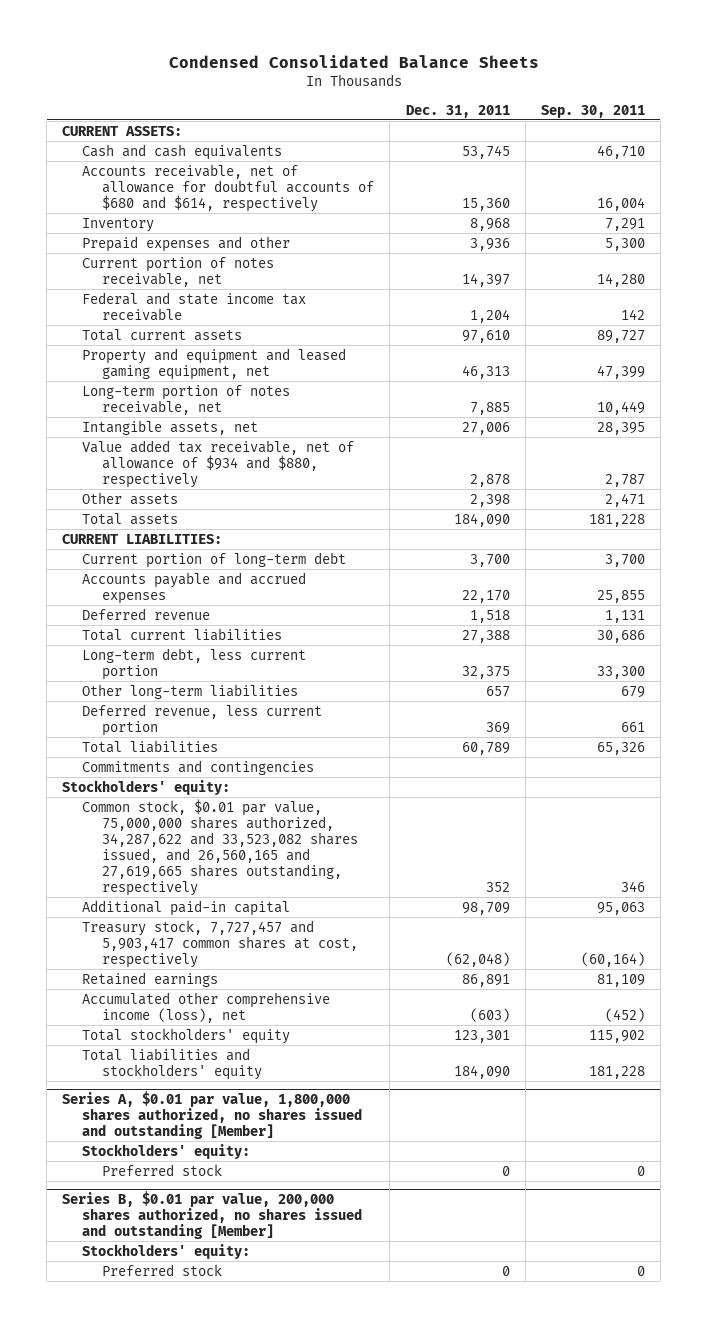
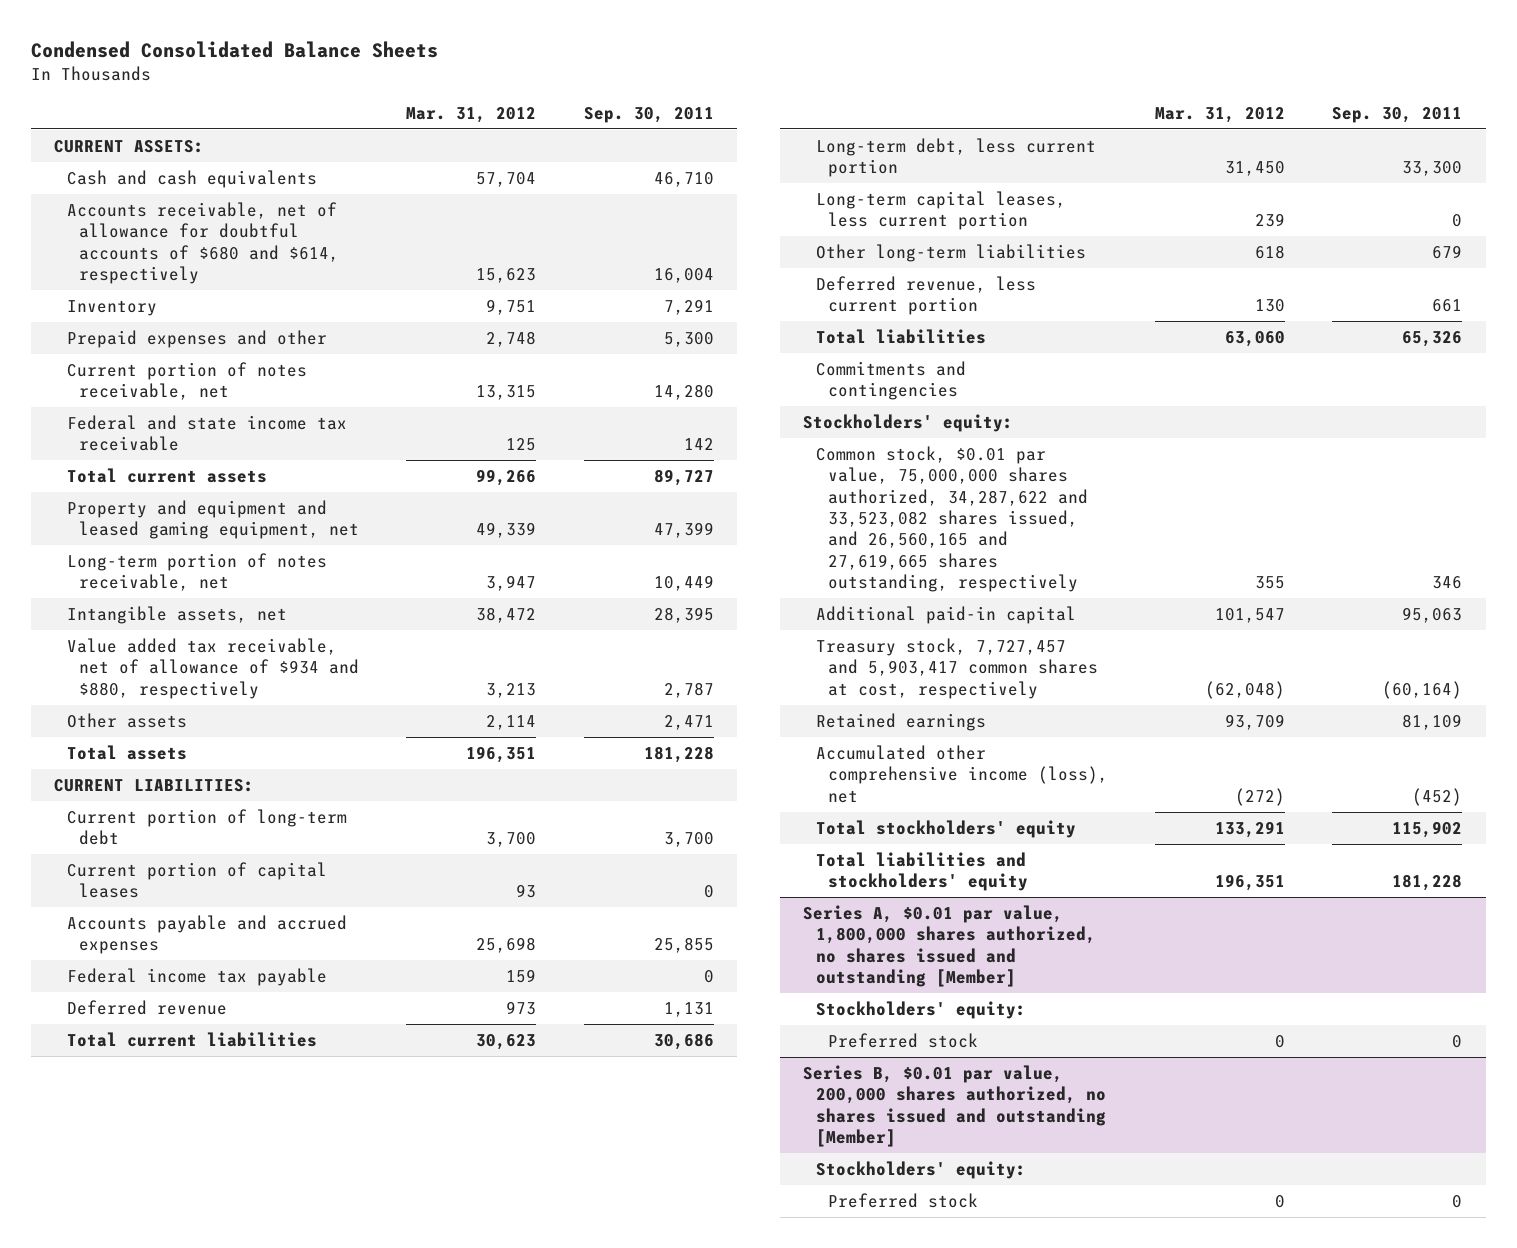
- | Dec. 31, 2011 | Sep. 30, 2011
+ | Mar. 31, 2012 | Sep. 30, 2011
+ Current portion of capital leases | 93 | 0
+ Federal income tax payable | 159 | 0
+ Long-term capital leases, less current portion | 239 | 0

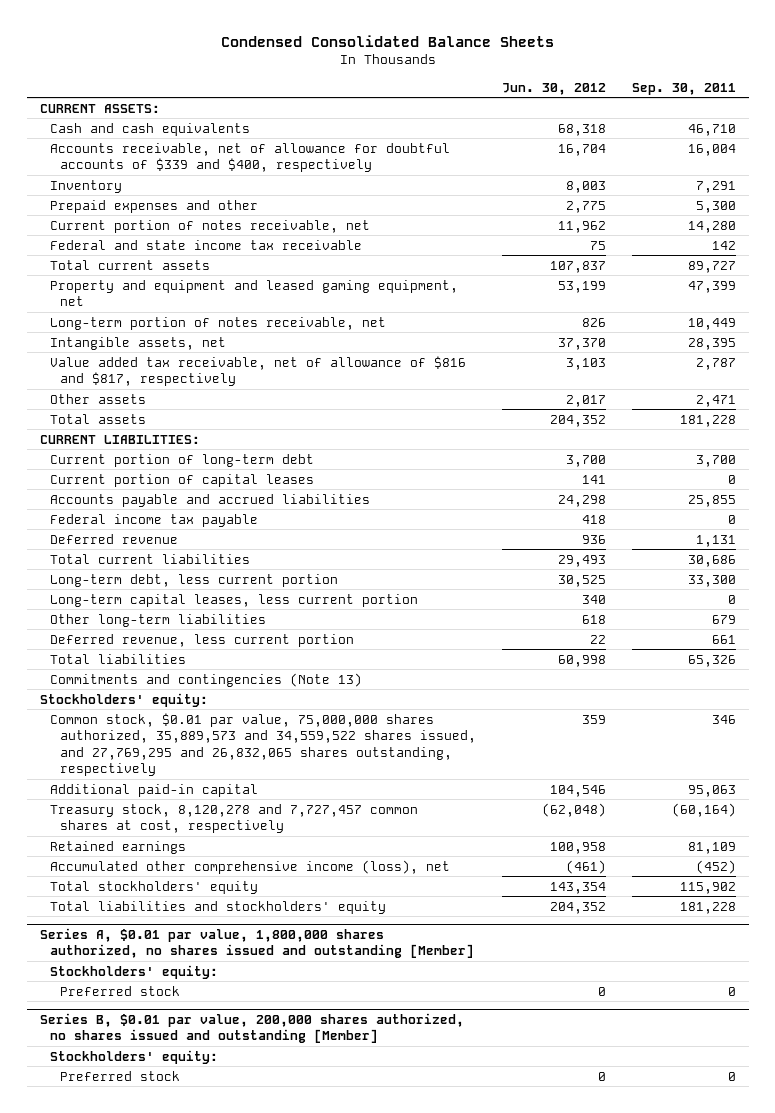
- | Mar. 31, 2012 | Sep. 30, 2011
+ | Jun. 30, 2012 | Sep. 30, 2011
- Accounts receivable, net of allowance for doubtful accounts of $680 and $614, respectively | 15,623 | 16,004
+ Accounts receivable, net of allowance for doubtful accounts of $339 and $400, respectively | 16,704 | 16,004
- Value added tax receivable, net of allowance of $934 and $880, respectively | 3,213 | 2,787
+ Value added tax receivable, net of allowance of $816 and $817, respectively | 3,103 | 2,787
- Accounts payable and accrued expenses | 25,698 | 25,855
+ Accounts payable and accrued liabilities | 24,298 | 25,855
- Commitments and contingencies
+ Commitments and contingencies (Note 13)
- Common stock, $0.01 par value, 75,000,000 shares authorized, 34,287,622 and 33,523,082 shares issued, and 26,560,165 and 27,619,665 shares outstanding, respectively | 355 | 346
+ Common stock, $0.01 par value, 75,000,000 shares authorized, 35,889,573 and 34,559,522 shares issued, and 27,769,295 and 26,832,065 shares outstanding, respectively | 359 | 346
- Treasury stock, 7,727,457 and 5,903,417 common shares at cost, respectively | (62,048) | (60,164)
+ Treasury stock, 8,120,278 and 7,727,457 common shares at cost, respectively | (62,048) | (60,164)

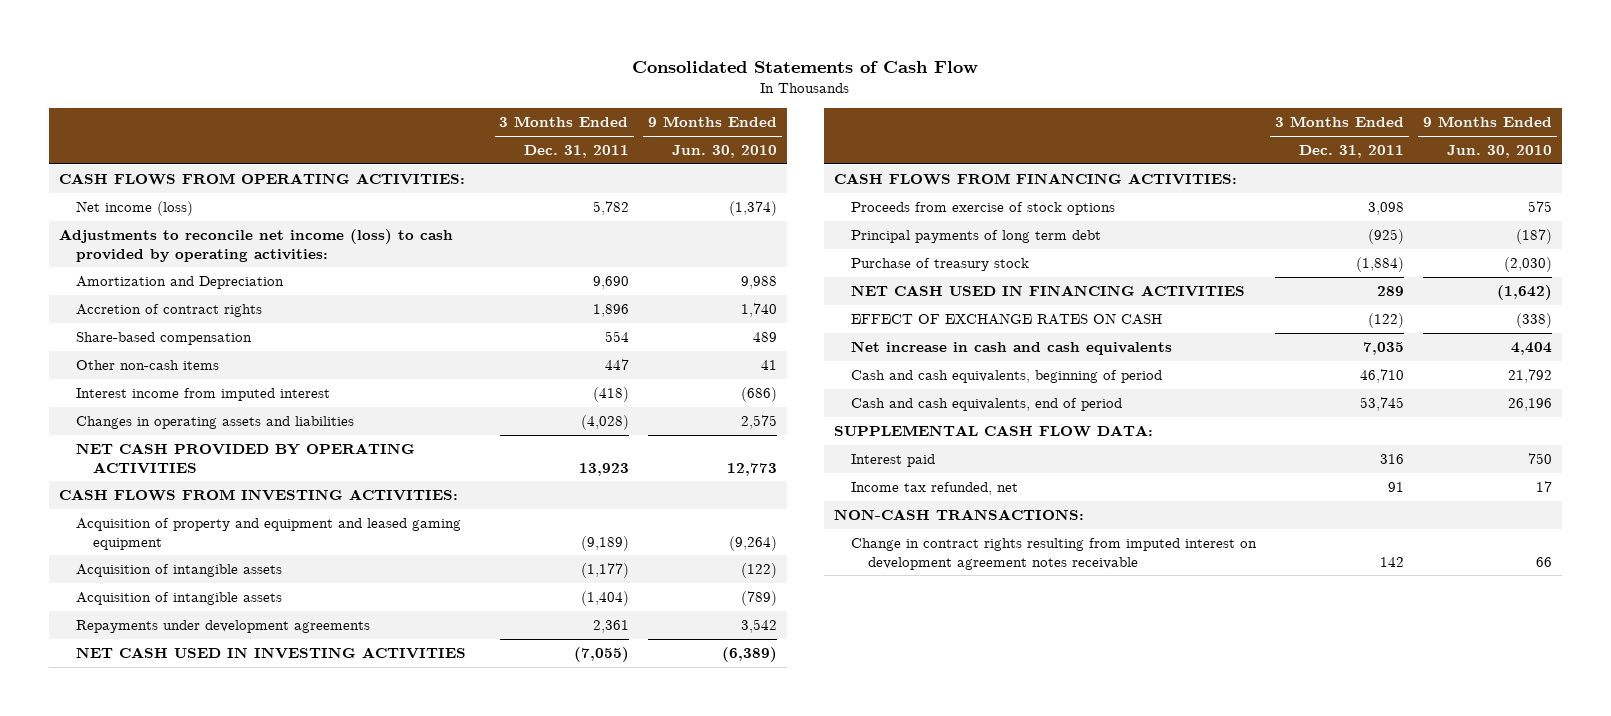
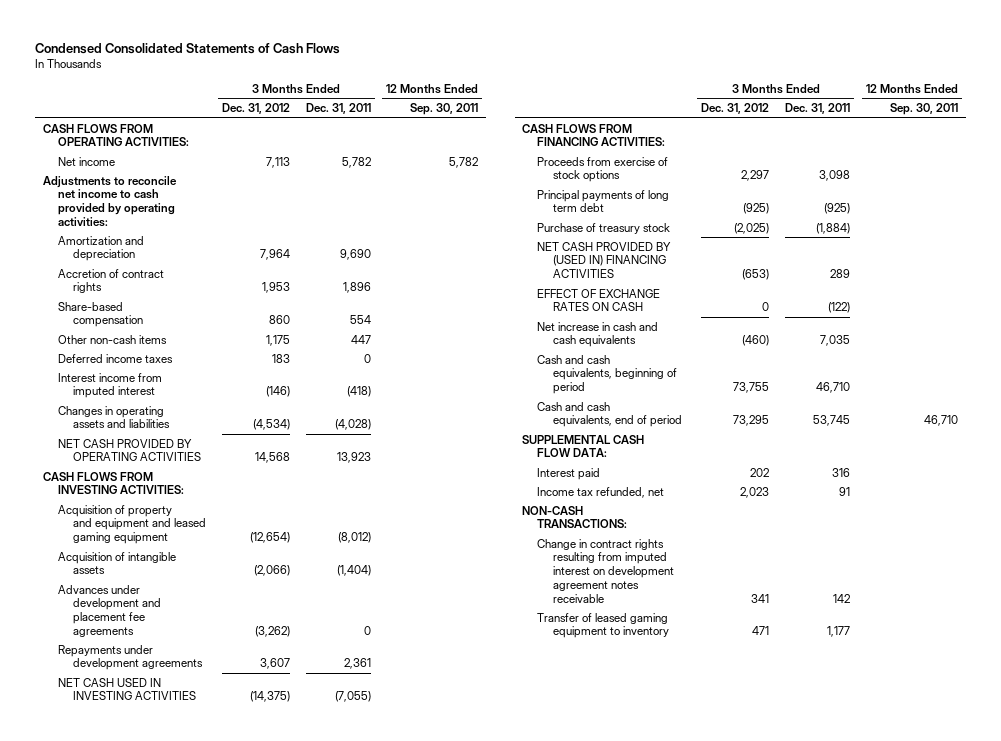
- Consolidated Statements of Cash Flow
+ Condensed Consolidated Statements of Cash Flows
- | 3 Months Ended Dec. 31, 2011 | 9 Months Ended Jun. 30, 2010
+ | 3 Months Ended Dec. 31, 2012 | 3 Months Ended Dec. 31, 2011 | 12 Months Ended Sep. 30, 2011
- Net income (loss) | 5,782 | (1,374)
- Adjustments to reconcile net income (loss) to cash provided by operating activities:
- Amortization and Depreciation | 9,690 | 9,988
+ Net income | 7,113 | 5,782 | 5,782
+ Adjustments to reconcile net income to cash provided by operating activities:
+ Amortization and depreciation | 7,964 | 9,690 |
+ Deferred income taxes | 183 | 0 |
- Acquisition of property and equipment and leased gaming equipment | (9,189) | (9,264)
- Acquisition of intangible assets | (1,177) | (122)
+ Acquisition of property and equipment and leased gaming equipment | (12,654) | (8,012) |
+ Advances under development and placement fee agreements | (3,262) | 0 |
- NET CASH USED IN FINANCING ACTIVITIES | 289 | (1,642)
+ NET CASH PROVIDED BY (USED IN) FINANCING ACTIVITIES | (653) | 289 |
+ Transfer of leased gaming equipment to inventory | 471 | 1,177 |

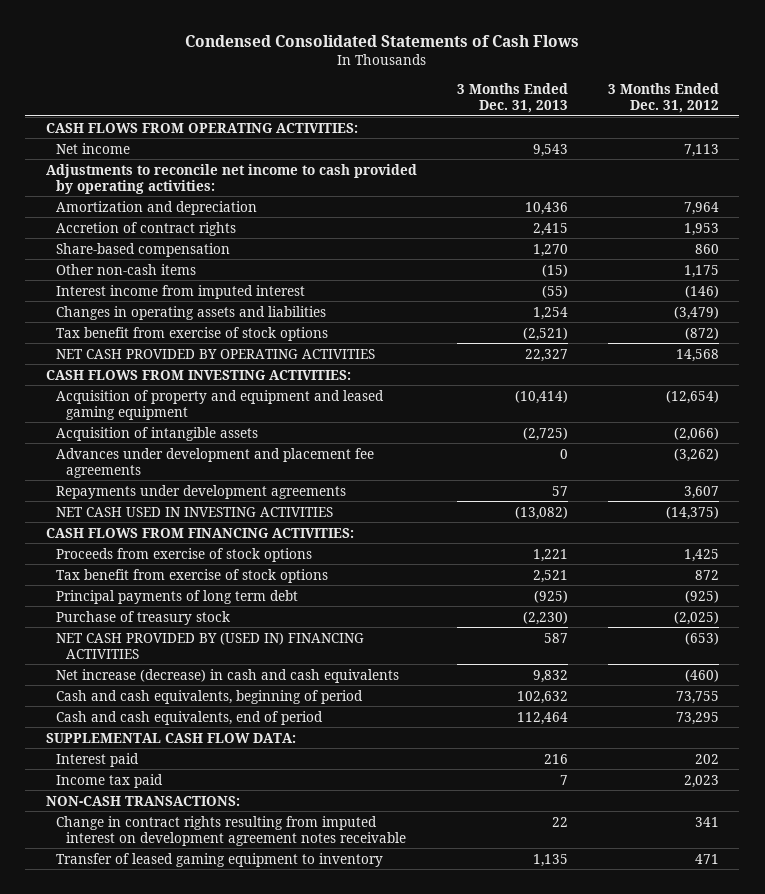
- | 3 Months Ended Dec. 31, 2012 | 3 Months Ended Dec. 31, 2011 | 12 Months Ended Sep. 30, 2011
+ | 3 Months Ended Dec. 31, 2013 | 3 Months Ended Dec. 31, 2012
- Deferred income taxes | 183 | 0 |
- Changes in operating assets and liabilities | (4,534) | (4,028) |
+ Changes in operating assets and liabilities | 1,254 | (3,479)
+ Tax benefit from exercise of stock options | (2,521) | (872)
- Proceeds from exercise of stock options | 2,297 | 3,098 |
+ Proceeds from exercise of stock options | 1,221 | 1,425
+ Tax benefit from exercise of stock options | 2,521 | 872
- EFFECT OF EXCHANGE RATES ON CASH | 0 | (122) |
- Net increase in cash and cash equivalents | (460) | 7,035 |
+ Net increase (decrease) in cash and cash equivalents | 9,832 | (460)
- Income tax refunded, net | 2,023 | 91 |
+ Income tax paid | 7 | 2,023

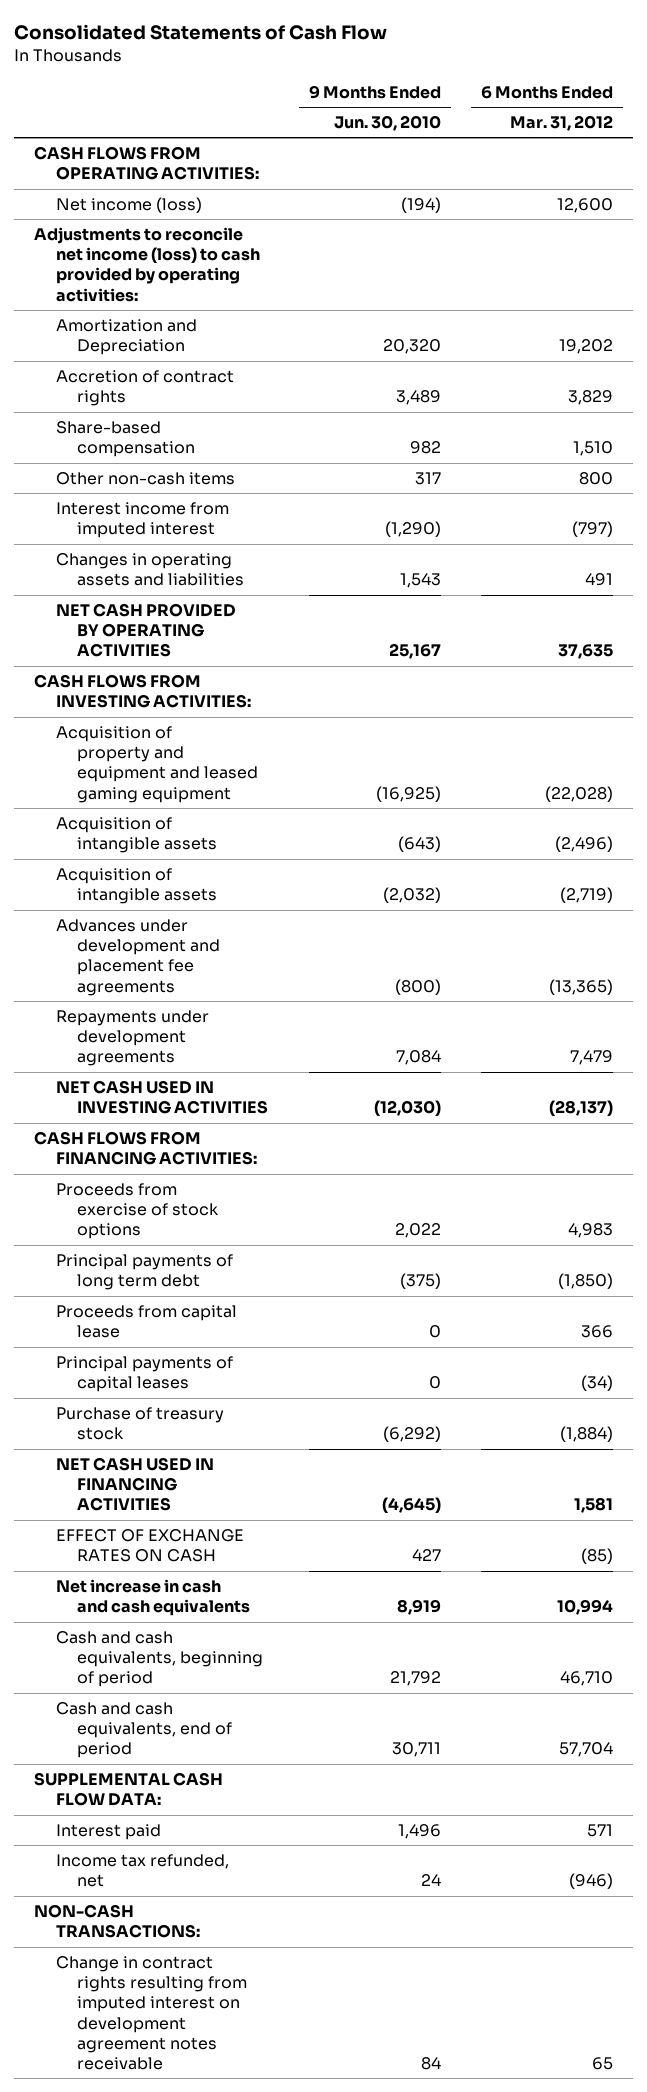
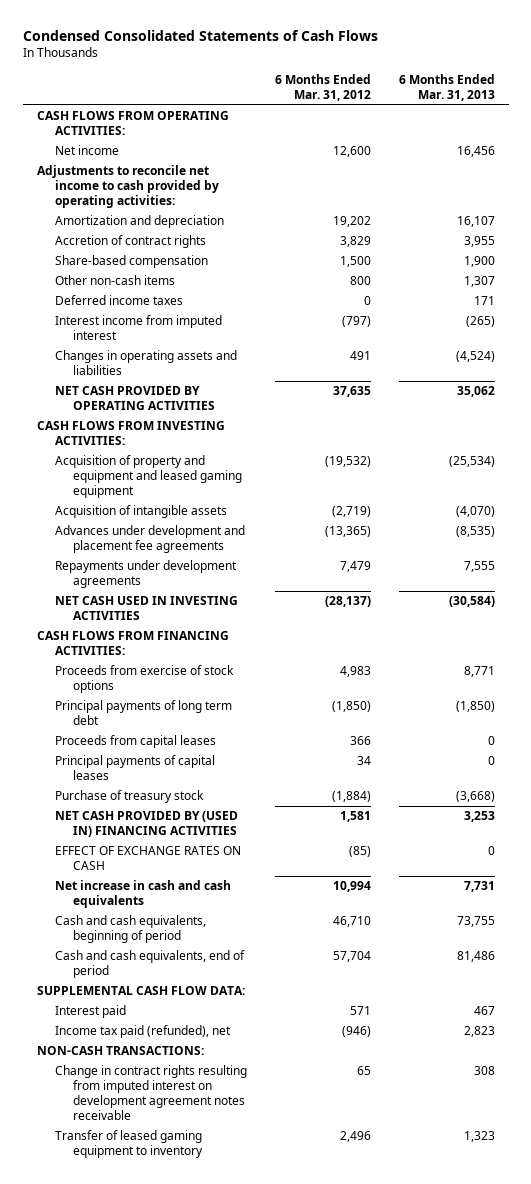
- Consolidated Statements of Cash Flow
+ Condensed Consolidated Statements of Cash Flows
- | 9 Months Ended Jun. 30, 2010 | 6 Months Ended Mar. 31, 2012
+ | 6 Months Ended Mar. 31, 2012 | 6 Months Ended Mar. 31, 2013
- Net income (loss) | (194) | 12,600
- Adjustments to reconcile net income (loss) to cash provided by operating activities:
- Amortization and Depreciation | 20,320 | 19,202
+ Net income | 12,600 | 16,456
+ Adjustments to reconcile net income to cash provided by operating activities:
+ Amortization and depreciation | 19,202 | 16,107
- Share-based compensation | 982 | 1,510
+ Share-based compensation | 1,500 | 1,900
+ Deferred income taxes | 0 | 171
- Acquisition of property and equipment and leased gaming equipment | (16,925) | (22,028)
- Acquisition of intangible assets | (643) | (2,496)
+ Acquisition of property and equipment and leased gaming equipment | (19,532) | (25,534)
- Proceeds from capital lease | 0 | 366
- Principal payments of capital leases | 0 | (34)
+ Proceeds from capital leases | 366 | 0
+ Principal payments of capital leases | 34 | 0
- NET CASH USED IN FINANCING ACTIVITIES | (4,645) | 1,581
+ NET CASH PROVIDED BY (USED IN) FINANCING ACTIVITIES | 1,581 | 3,253
- Income tax refunded, net | 24 | (946)
+ Income tax paid (refunded), net | (946) | 2,823
+ Transfer of leased gaming equipment to inventory | 2,496 | 1,323

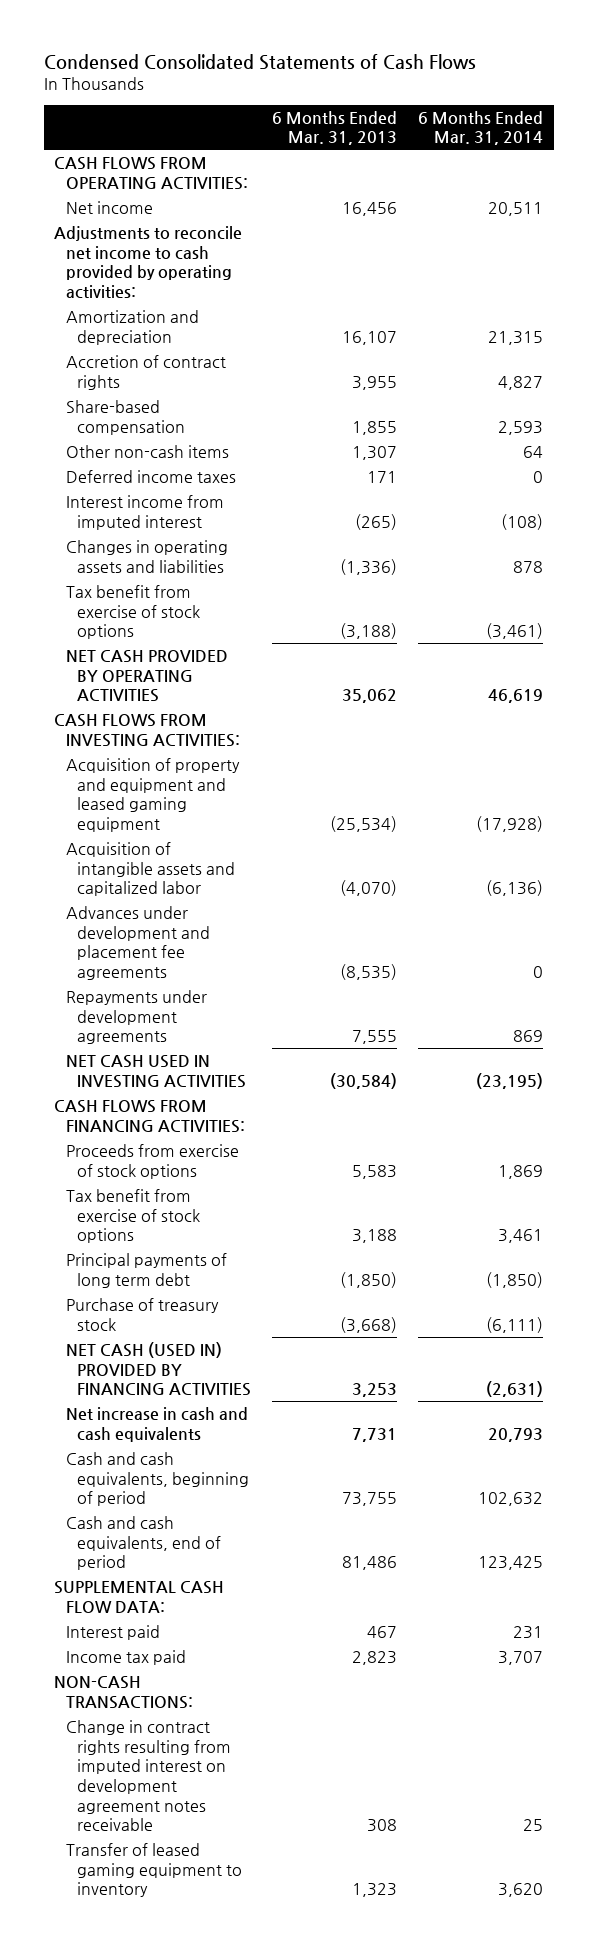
- | 6 Months Ended Mar. 31, 2012 | 6 Months Ended Mar. 31, 2013
+ | 6 Months Ended Mar. 31, 2013 | 6 Months Ended Mar. 31, 2014
- Share-based compensation | 1,500 | 1,900
+ Share-based compensation | 1,855 | 2,593
- Changes in operating assets and liabilities | 491 | (4,524)
+ Changes in operating assets and liabilities | (1,336) | 878
+ Tax benefit from exercise of stock options | (3,188) | (3,461)
- Acquisition of intangible assets | (2,719) | (4,070)
+ Acquisition of intangible assets and capitalized labor | (4,070) | (6,136)
- Proceeds from exercise of stock options | 4,983 | 8,771
+ Proceeds from exercise of stock options | 5,583 | 1,869
+ Tax benefit from exercise of stock options | 3,188 | 3,461
- Proceeds from capital leases | 366 | 0
- Principal payments of capital leases | 34 | 0
- NET CASH PROVIDED BY (USED IN) FINANCING ACTIVITIES | 1,581 | 3,253
- EFFECT OF EXCHANGE RATES ON CASH | (85) | 0
+ NET CASH (USED IN) PROVIDED BY FINANCING ACTIVITIES | 3,253 | (2,631)
- Income tax paid (refunded), net | (946) | 2,823
+ Income tax paid | 2,823 | 3,707

